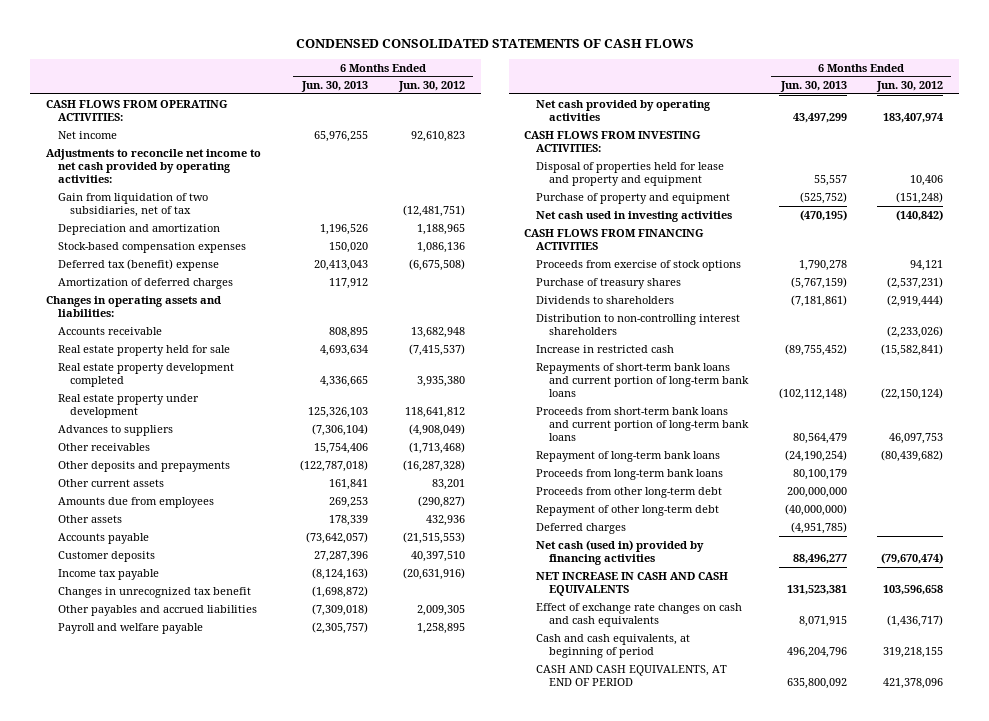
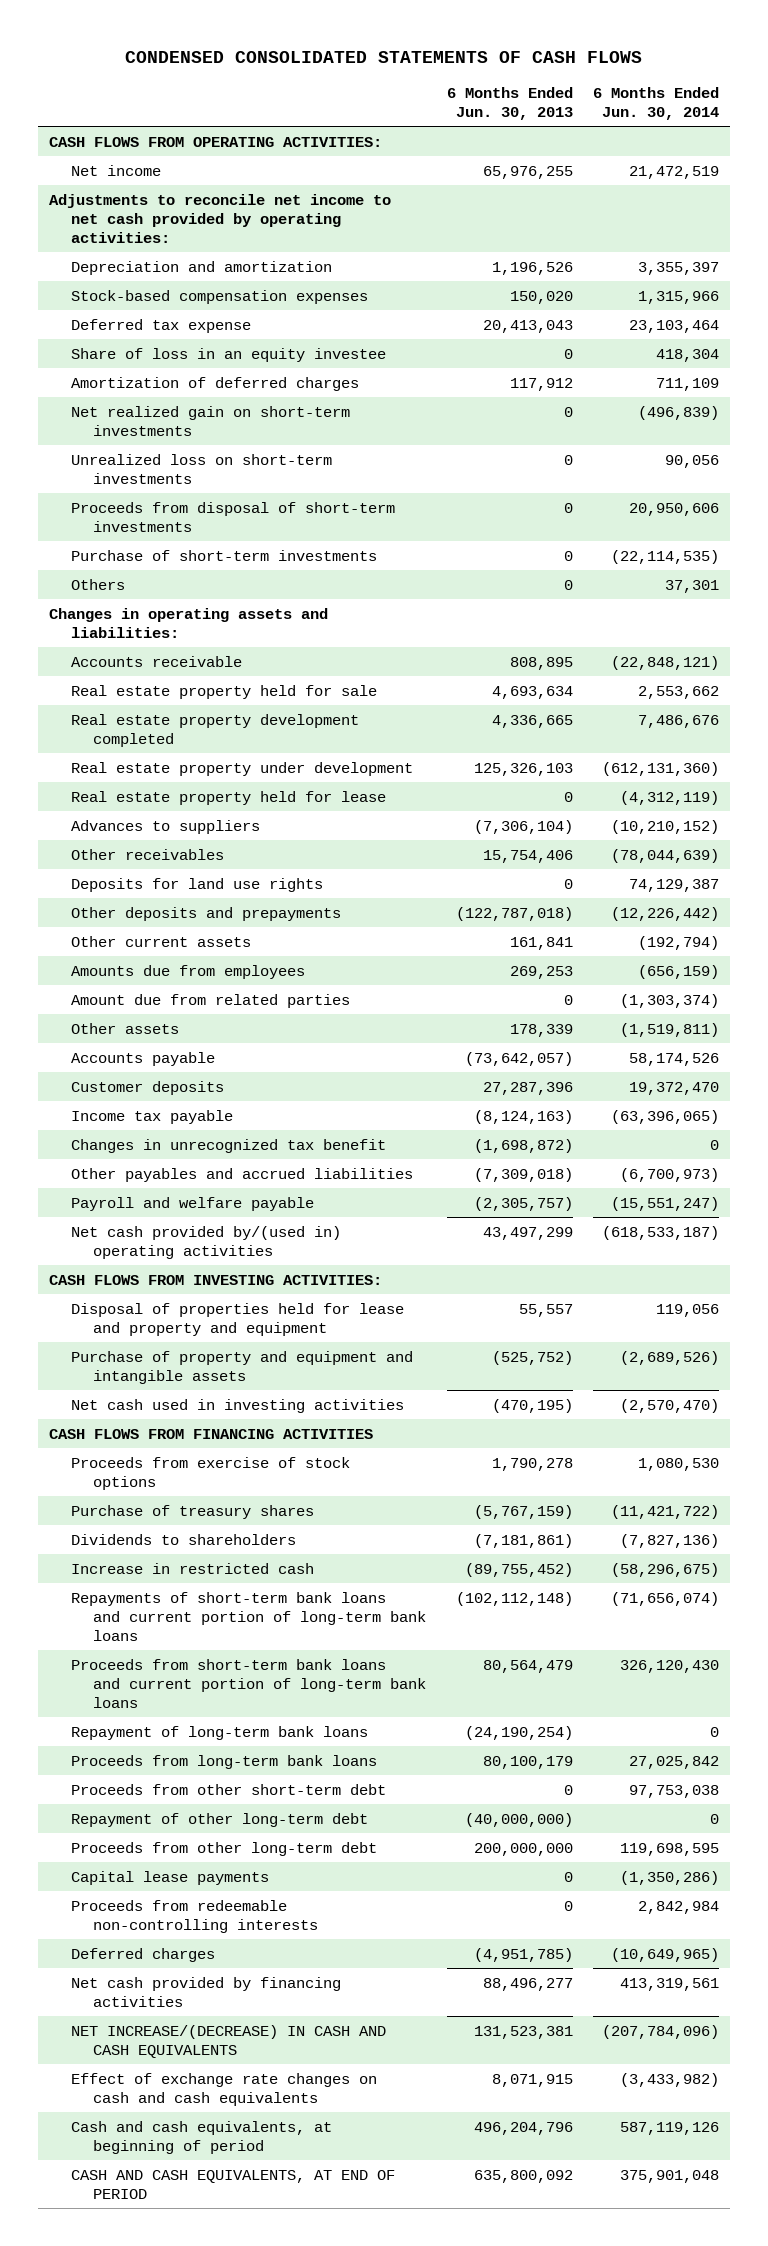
- | 6 Months Ended Jun. 30, 2013 | 6 Months Ended Jun. 30, 2012
+ | 6 Months Ended Jun. 30, 2013 | 6 Months Ended Jun. 30, 2014
- Gain from liquidation of two subsidiaries, net of tax | | (12,481,751)
- Deferred tax (benefit) expense | 20,413,043 | (6,675,508)
+ Deferred tax expense | 20,413,043 | 23,103,464
+ Share of loss in an equity investee | 0 | 418,304
+ Net realized gain on short-term investments | 0 | (496,839)
+ Unrealized loss on short-term investments | 0 | 90,056
+ Proceeds from disposal of short-term investments | 0 | 20,950,606
+ Purchase of short-term investments | 0 | (22,114,535)
+ Others | 0 | 37,301
+ Real estate property held for lease | 0 | (4,312,119)
+ Deposits for land use rights | 0 | 74,129,387
+ Amount due from related parties | 0 | (1,303,374)
- Net cash provided by operating activities | 43,497,299 | 183,407,974
+ Net cash provided by/(used in) operating activities | 43,497,299 | (618,533,187)
- Purchase of property and equipment | (525,752) | (151,248)
+ Purchase of property and equipment and intangible assets | (525,752) | (2,689,526)
- Distribution to non-controlling interest shareholders | | (2,233,026)
+ Proceeds from other short-term debt | 0 | 97,753,038
moved down: Proceeds from other long-term debt | 200,000,000 | 119,698,595
+ Capital lease payments | 0 | (1,350,286)
+ Proceeds from redeemable non-controlling interests | 0 | 2,842,984
- Net cash (used in) provided by financing activities | 88,496,277 | (79,670,474)
- NET INCREASE IN CASH AND CASH EQUIVALENTS | 131,523,381 | 103,596,658
+ Net cash provided by financing activities | 88,496,277 | 413,319,561
+ NET INCREASE/(DECREASE) IN CASH AND CASH EQUIVALENTS | 131,523,381 | (207,784,096)

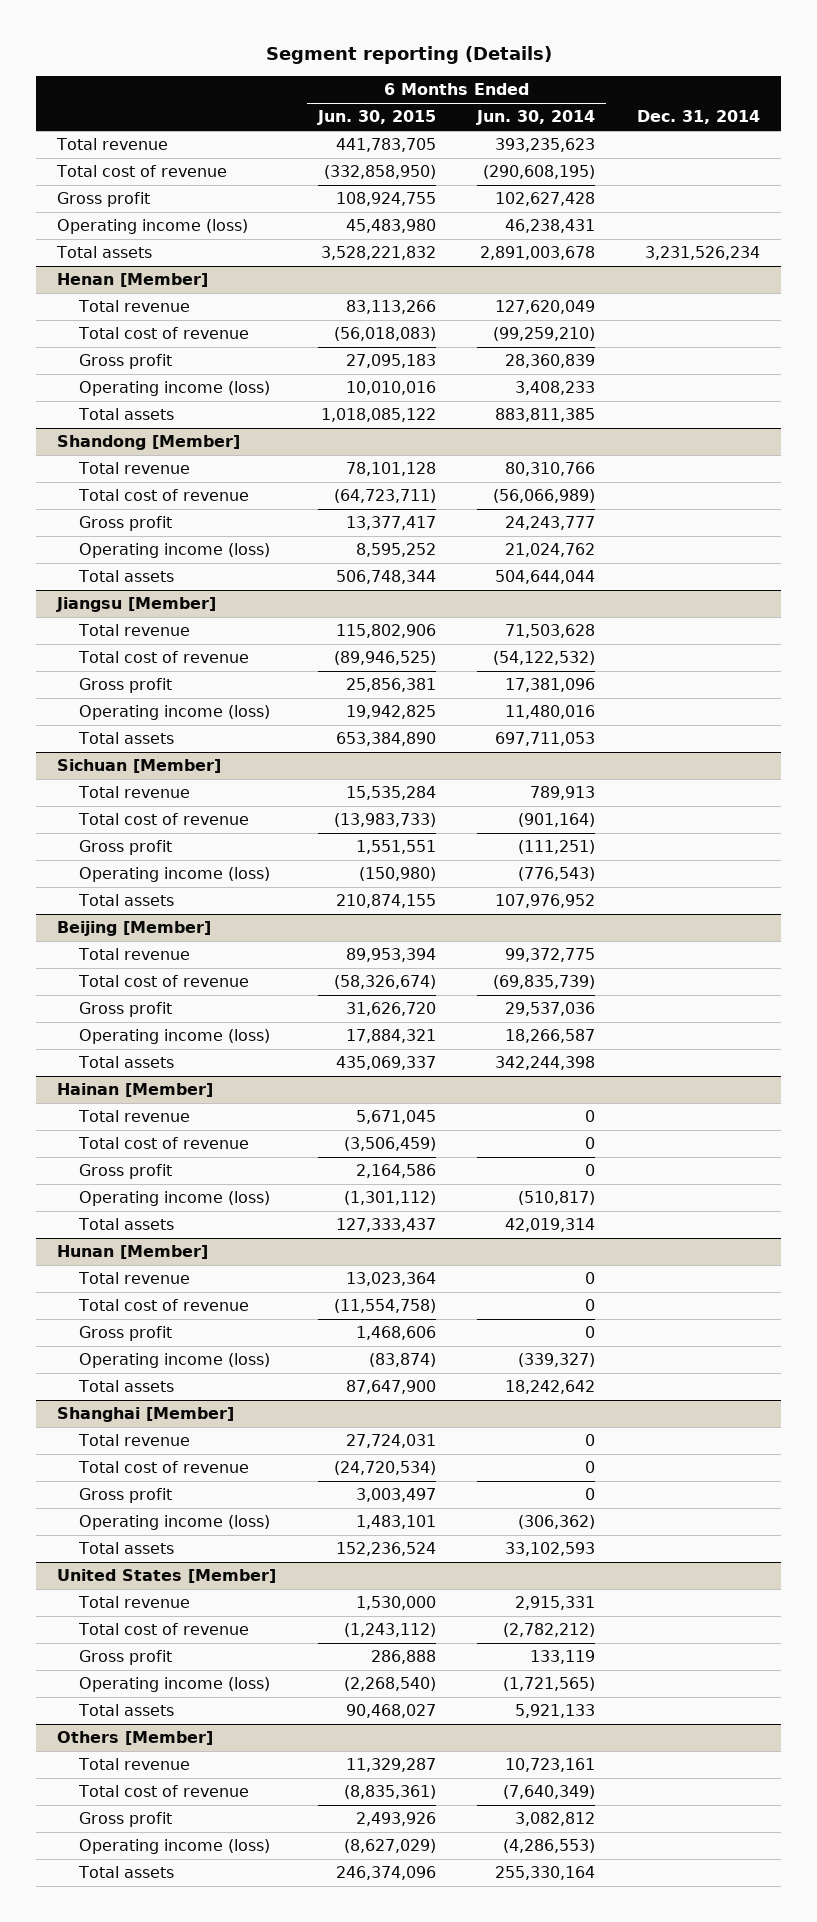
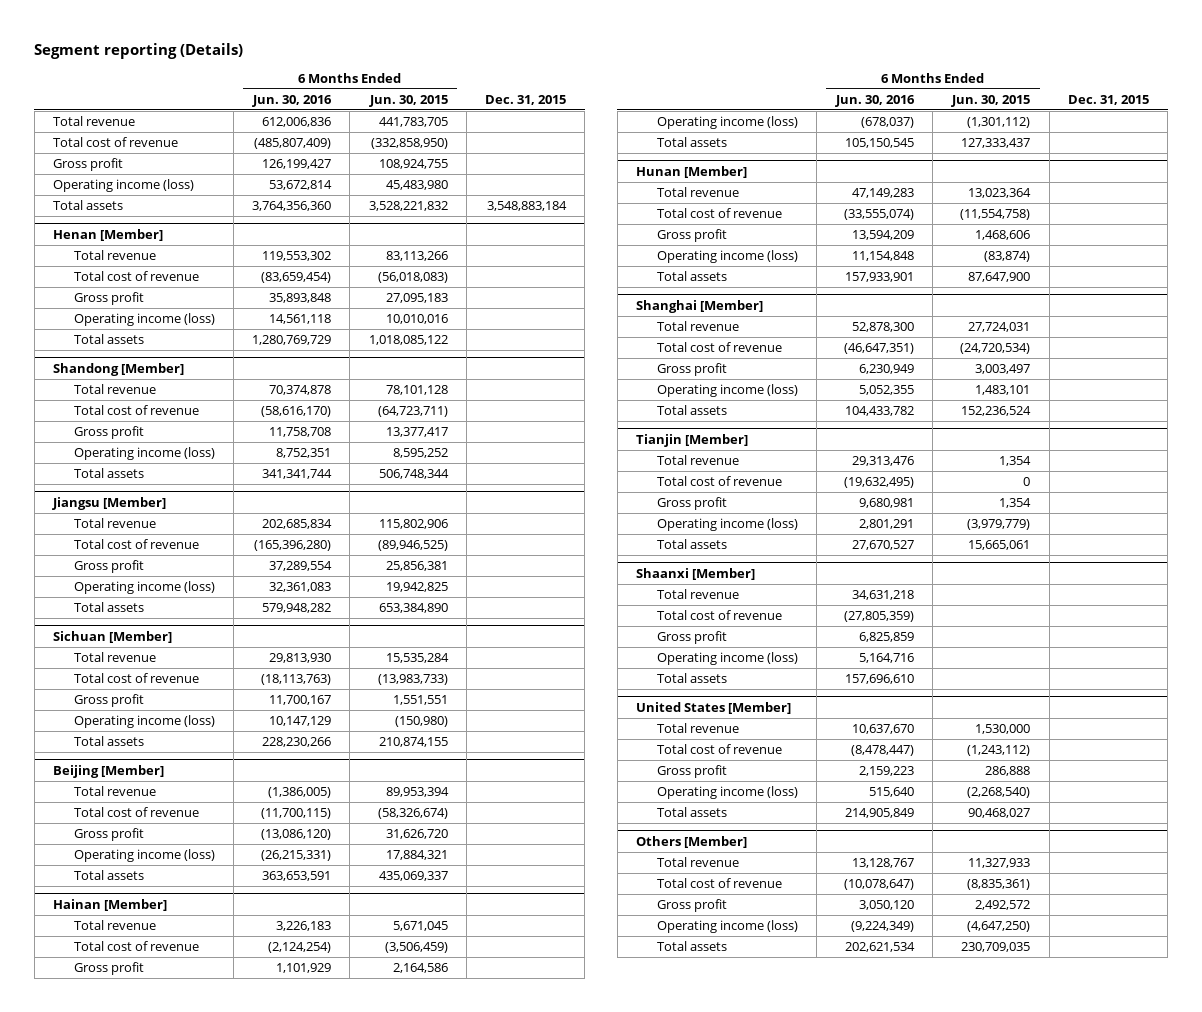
- | 6 Months Ended Jun. 30, 2015 | 6 Months Ended Jun. 30, 2014 | Dec. 31, 2014
+ | 6 Months Ended Jun. 30, 2016 | 6 Months Ended Jun. 30, 2015 | Dec. 31, 2015
+ Tianjin [Member]
+ Total revenue | 29,313,476 | 1,354 |
+ Total cost of revenue | (19,632,495) | 0 |
+ Gross profit | 9,680,981 | 1,354 |
+ Operating income (loss) | 2,801,291 | (3,979,779) |
+ Total assets | 27,670,527 | 15,665,061 |
+ Shaanxi [Member]
+ Total revenue | 34,631,218 | |
+ Total cost of revenue | (27,805,359) | |
+ Gross profit | 6,825,859 | |
+ Operating income (loss) | 5,164,716 | |
+ Total assets | 157,696,610 | |
@ Others [Member]
- Total revenue | 11,329,287 | 10,723,161 |
+ Total revenue | 13,128,767 | 11,327,933 |
- Gross profit | 2,493,926 | 3,082,812 |
- Operating income (loss) | (8,627,029) | (4,286,553) |
- Total assets | 246,374,096 | 255,330,164 |
+ Gross profit | 3,050,120 | 2,492,572 |
+ Operating income (loss) | (9,224,349) | (4,647,250) |
+ Total assets | 202,621,534 | 230,709,035 |

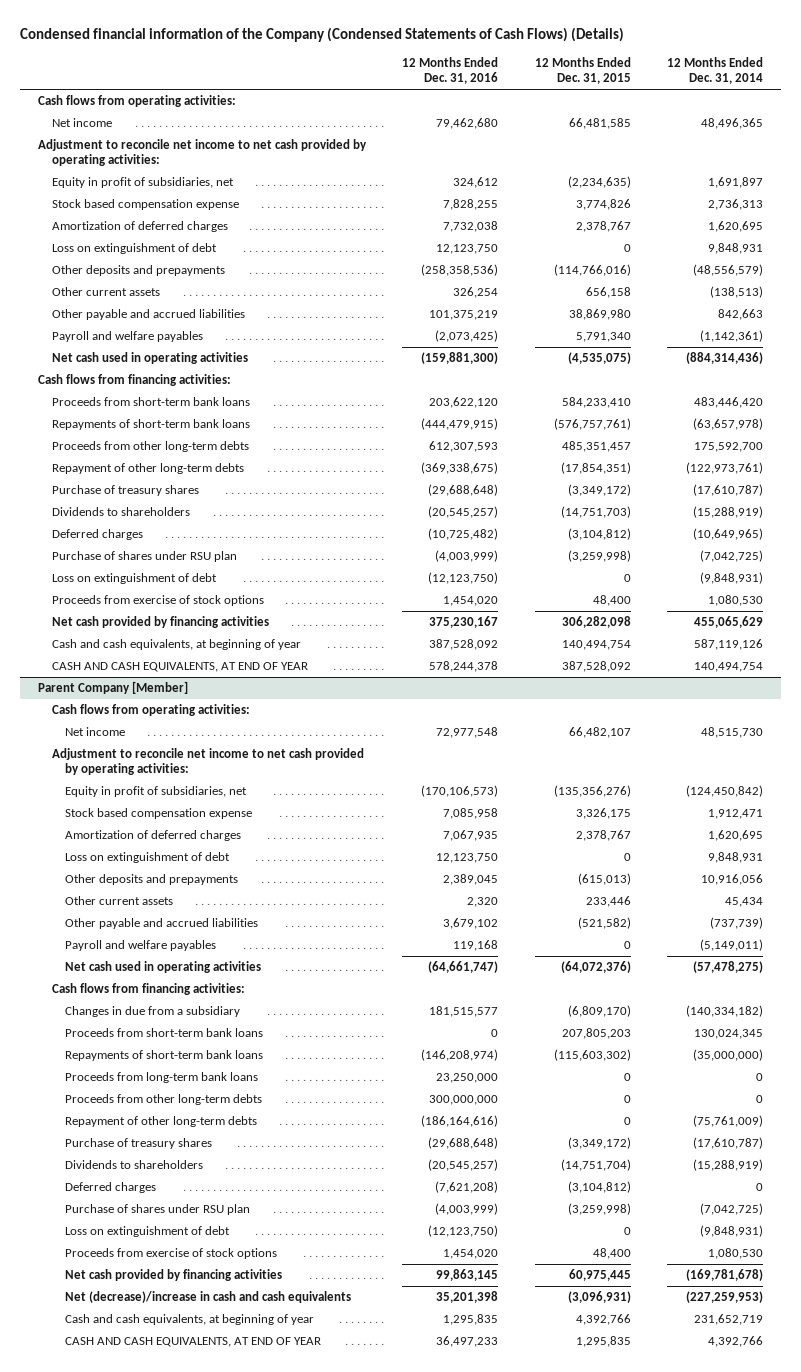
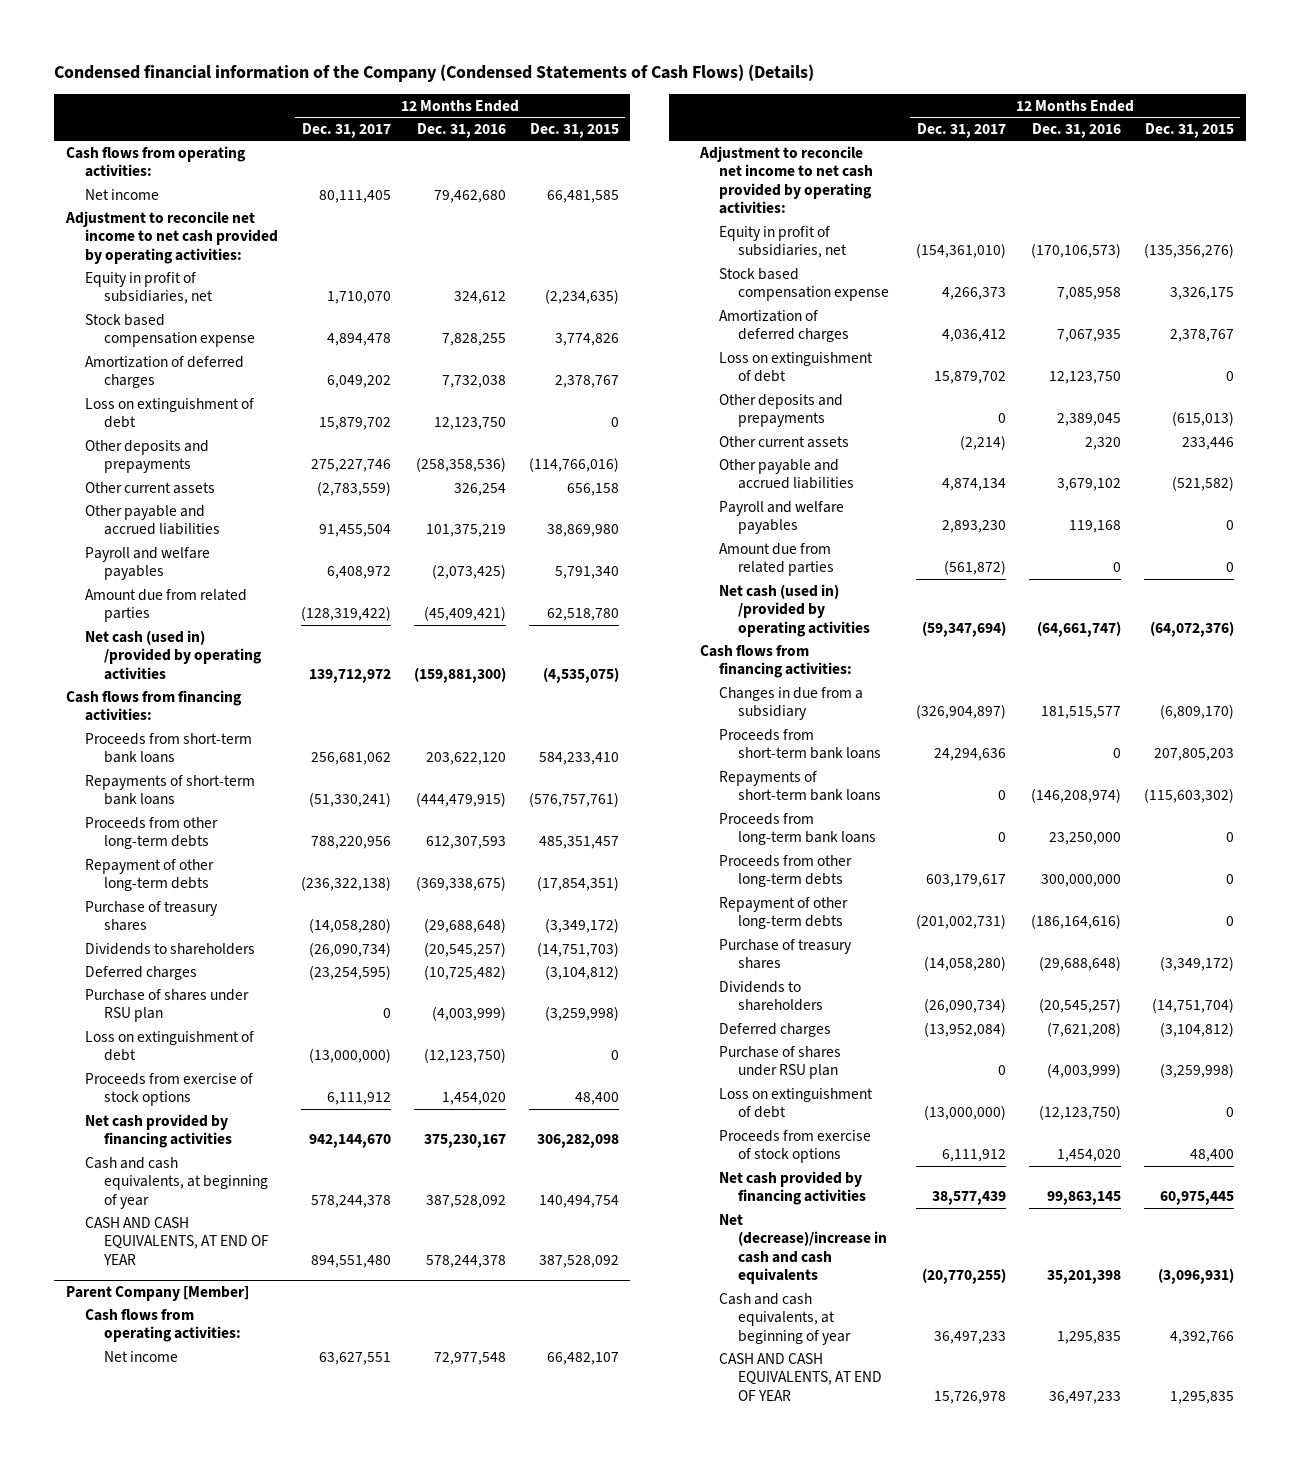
- | 12 Months Ended Dec. 31, 2016 | 12 Months Ended Dec. 31, 2015 | 12 Months Ended Dec. 31, 2014
+ | 12 Months Ended Dec. 31, 2017 | 12 Months Ended Dec. 31, 2016 | 12 Months Ended Dec. 31, 2015
- Net cash used in operating activities | (159,881,300) | (4,535,075) | (884,314,436)
+ Amount due from related parties | (128,319,422) | (45,409,421) | 62,518,780
+ Net cash (used in) /provided by operating activities | 139,712,972 | (159,881,300) | (4,535,075)
@ Parent Company [Member]
- Net cash used in operating activities | (64,661,747) | (64,072,376) | (57,478,275)
+ Amount due from related parties | (561,872) | 0 | 0
+ Net cash (used in) /provided by operating activities | (59,347,694) | (64,661,747) | (64,072,376)

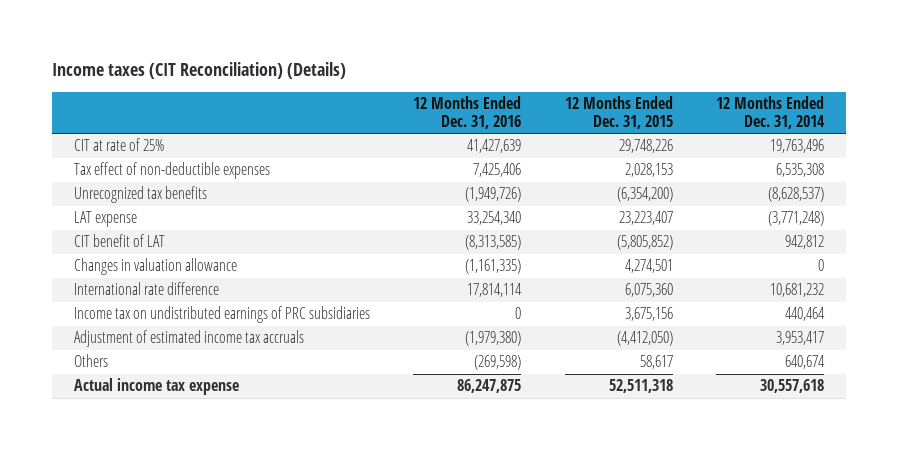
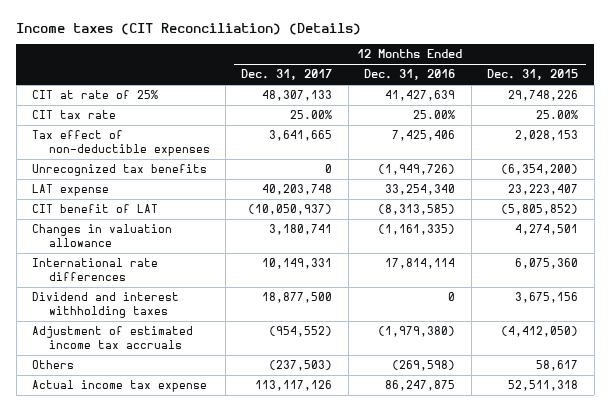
- | 12 Months Ended Dec. 31, 2016 | 12 Months Ended Dec. 31, 2015 | 12 Months Ended Dec. 31, 2014
+ | 12 Months Ended Dec. 31, 2017 | 12 Months Ended Dec. 31, 2016 | 12 Months Ended Dec. 31, 2015
+ CIT tax rate | 25.00% | 25.00% | 25.00%
- International rate difference | 17,814,114 | 6,075,360 | 10,681,232
- Income tax on undistributed earnings of PRC subsidiaries | 0 | 3,675,156 | 440,464
+ International rate differences | 10,149,331 | 17,814,114 | 6,075,360
+ Dividend and interest withholding taxes | 18,877,500 | 0 | 3,675,156

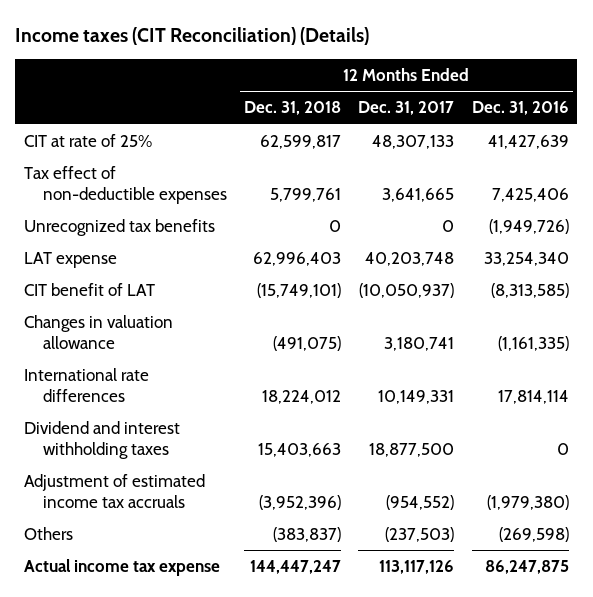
- | 12 Months Ended Dec. 31, 2017 | 12 Months Ended Dec. 31, 2016 | 12 Months Ended Dec. 31, 2015
+ | 12 Months Ended Dec. 31, 2018 | 12 Months Ended Dec. 31, 2017 | 12 Months Ended Dec. 31, 2016
- CIT tax rate | 25.00% | 25.00% | 25.00%

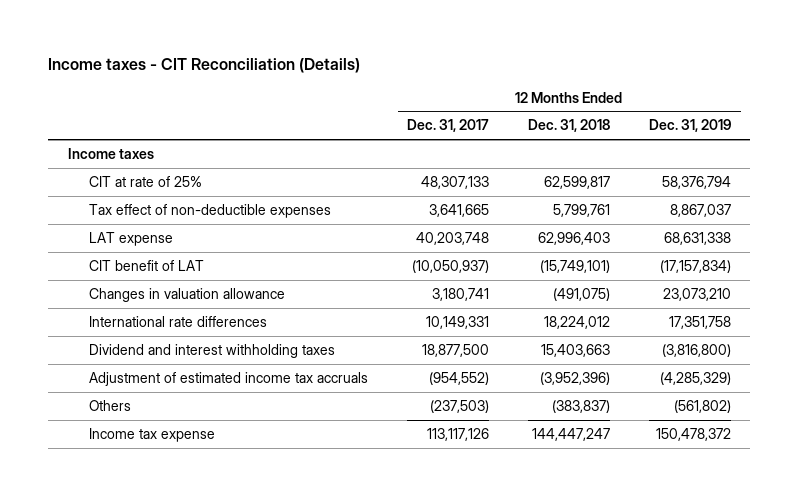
- Income taxes (CIT Reconciliation) (Details)
+ Income taxes - CIT Reconciliation (Details)
- | 12 Months Ended Dec. 31, 2018 | 12 Months Ended Dec. 31, 2017 | 12 Months Ended Dec. 31, 2016
+ | 12 Months Ended Dec. 31, 2017 | 12 Months Ended Dec. 31, 2018 | 12 Months Ended Dec. 31, 2019
+ Income taxes
- Unrecognized tax benefits | 0 | 0 | (1,949,726)
- Actual income tax expense | 144,447,247 | 113,117,126 | 86,247,875
+ Income tax expense | 113,117,126 | 144,447,247 | 150,478,372

